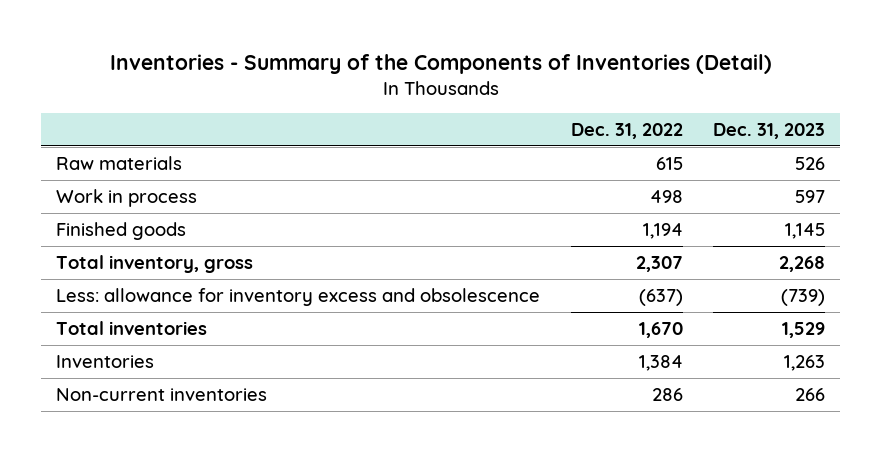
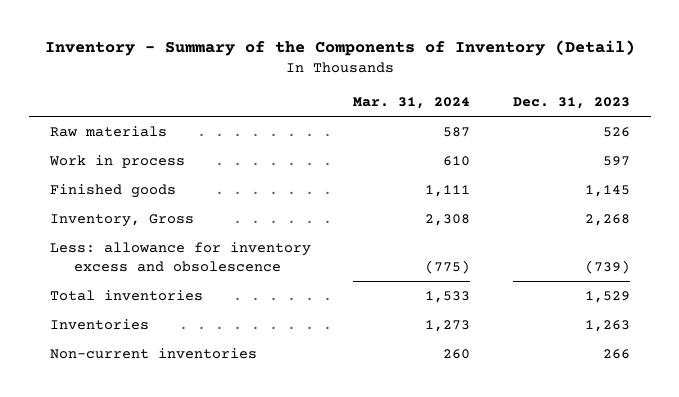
- Inventories - Summary of the Components of Inventories (Detail)
+ Inventory - Summary of the Components of Inventory (Detail)
- | Dec. 31, 2022 | Dec. 31, 2023
+ | Mar. 31, 2024 | Dec. 31, 2023
- Total inventory, gross | 2,307 | 2,268
+ Inventory, Gross | 2,308 | 2,268

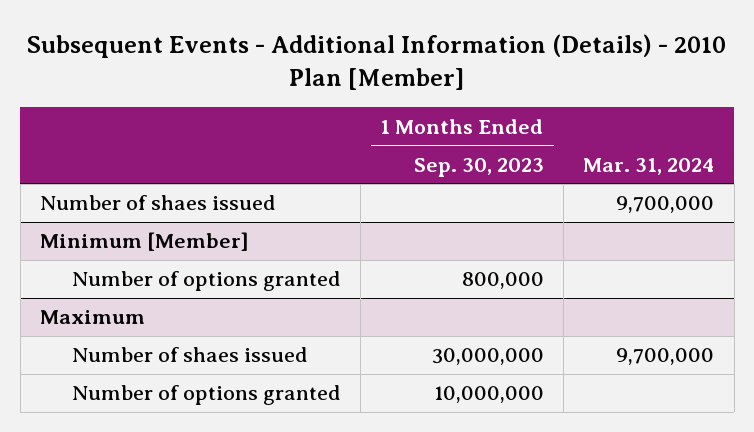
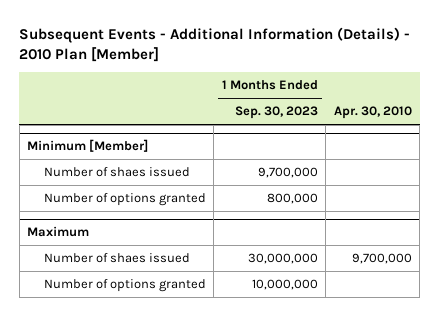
- | 1 Months Ended Sep. 30, 2023 | Mar. 31, 2024
+ | 1 Months Ended Sep. 30, 2023 | Apr. 30, 2010
- Number of shaes issued | | 9,700,000
@ Minimum [Member]
+ Number of shaes issued | 9,700,000 |

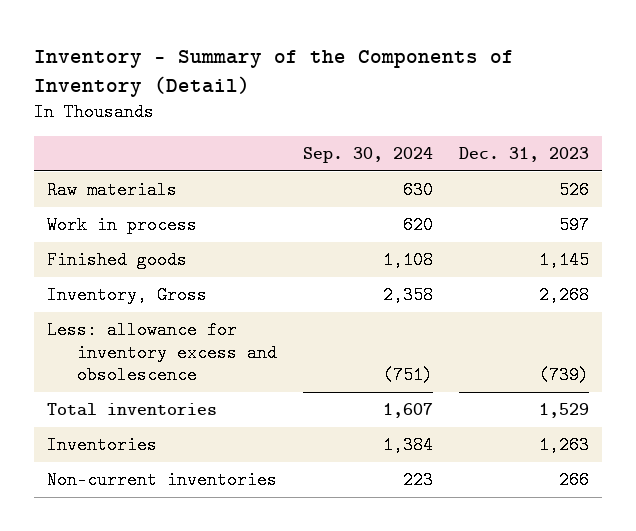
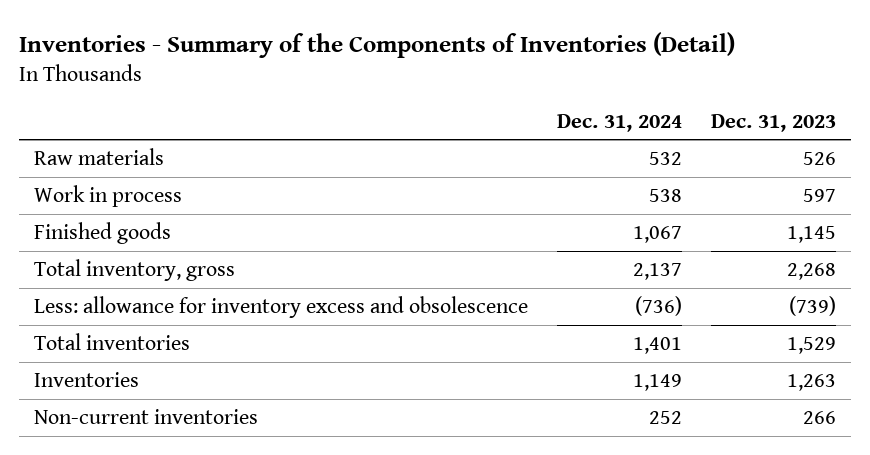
- Inventory - Summary of the Components of Inventory (Detail)
+ Inventories - Summary of the Components of Inventories (Detail)
- | Sep. 30, 2024 | Dec. 31, 2023
+ | Dec. 31, 2024 | Dec. 31, 2023
- Inventory, Gross | 2,358 | 2,268
+ Total inventory, gross | 2,137 | 2,268

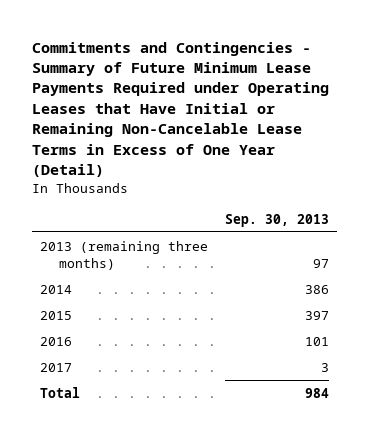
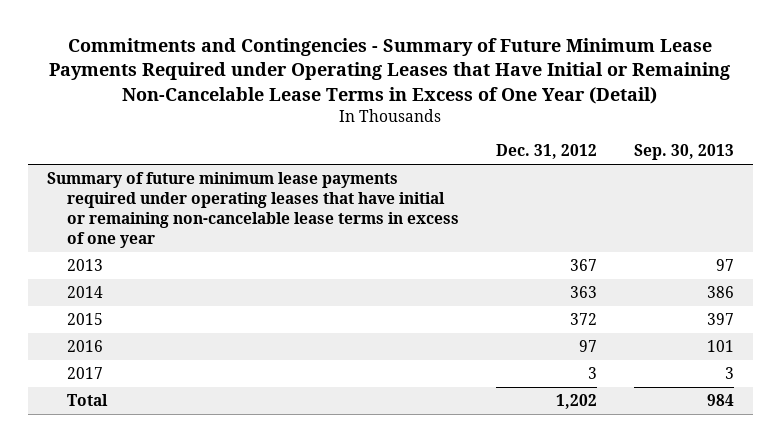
- | Sep. 30, 2013
+ | Dec. 31, 2012 | Sep. 30, 2013
- 2013 (remaining three months) | 97
+ Summary of future minimum lease payments required under operating leases that have initial or remaining non-cancelable lease terms in excess of one year
+ 2013 | 367 | 97

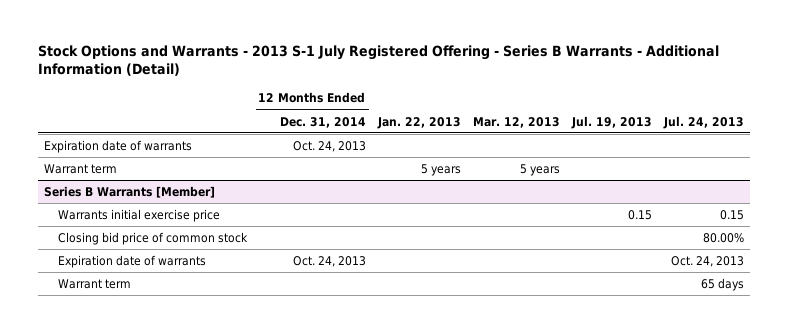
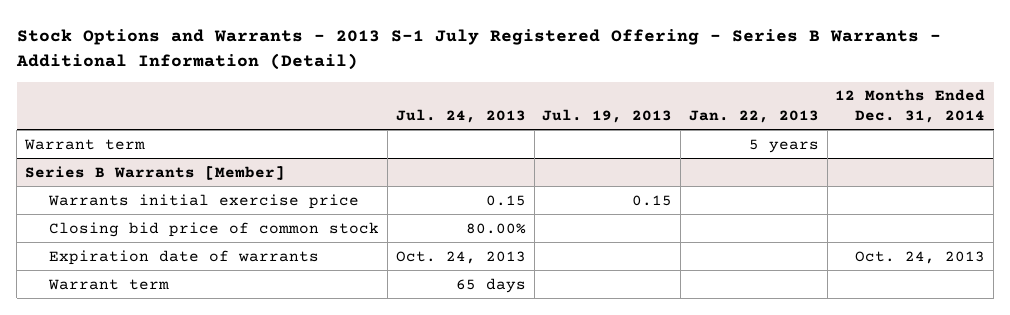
- | 12 Months Ended Dec. 31, 2014 | Jan. 22, 2013 | Mar. 12, 2013 | Jul. 19, 2013 | Jul. 24, 2013
+ | Jul. 24, 2013 | Jul. 19, 2013 | Jan. 22, 2013 | 12 Months Ended Dec. 31, 2014
- Expiration date of warrants | Oct. 24, 2013 | | | |

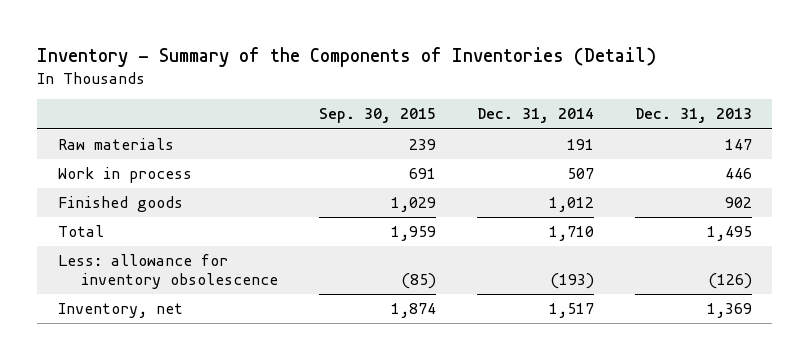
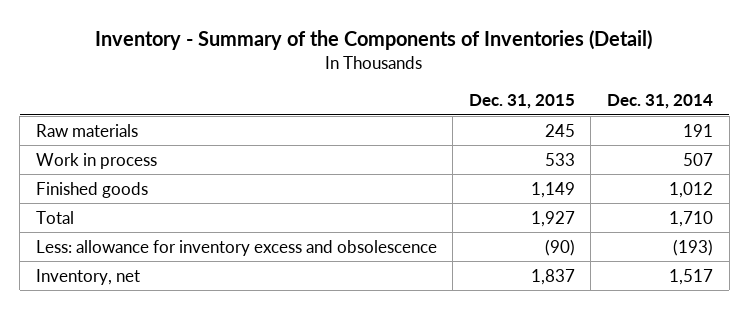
- | Sep. 30, 2015 | Dec. 31, 2014 | Dec. 31, 2013
+ | Dec. 31, 2015 | Dec. 31, 2014
- Less: allowance for inventory obsolescence | (85) | (193) | (126)
+ Less: allowance for inventory excess and obsolescence | (90) | (193)

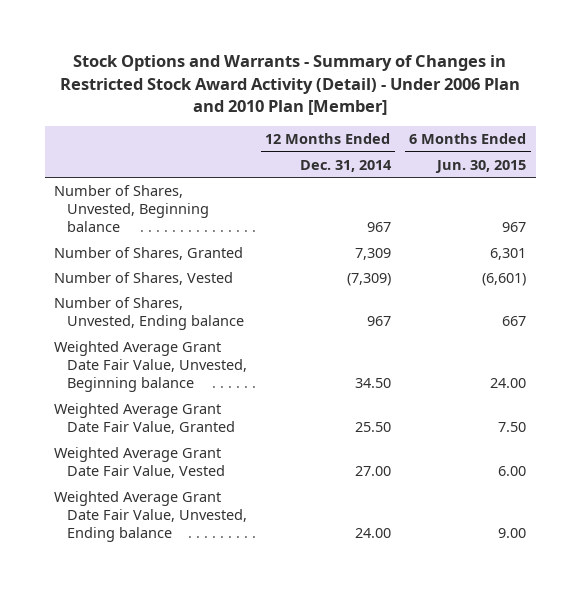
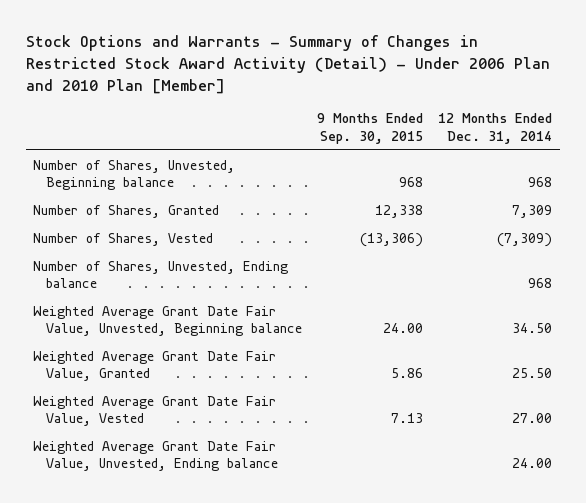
- | 12 Months Ended Dec. 31, 2014 | 6 Months Ended Jun. 30, 2015
+ | 9 Months Ended Sep. 30, 2015 | 12 Months Ended Dec. 31, 2014
- Number of Shares, Unvested, Beginning balance | 967 | 967
+ Number of Shares, Unvested, Beginning balance | 968 | 968
- Number of Shares, Unvested, Ending balance | 967 | 667
+ Number of Shares, Unvested, Ending balance | | 968

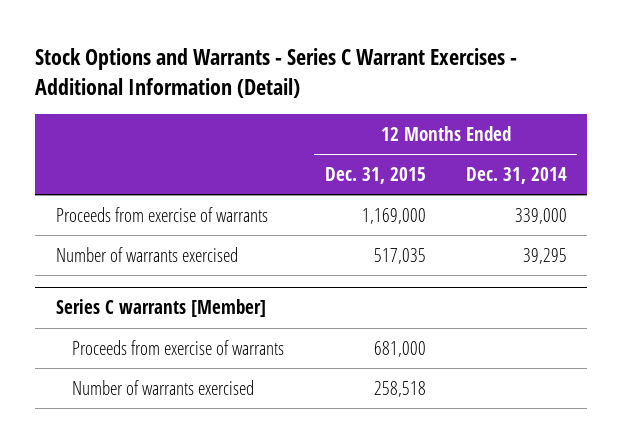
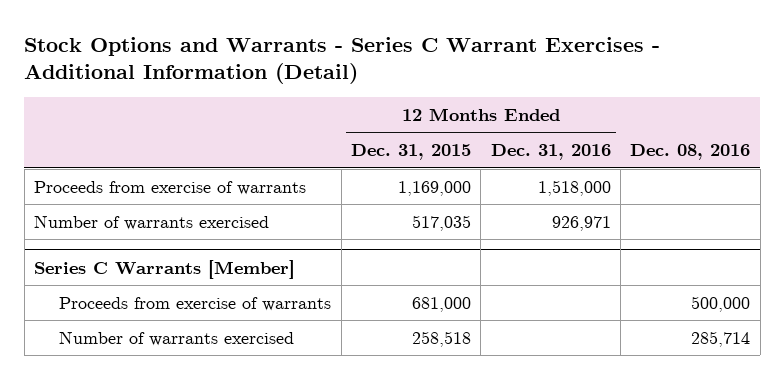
- | 12 Months Ended Dec. 31, 2015 | 12 Months Ended Dec. 31, 2014
+ | 12 Months Ended Dec. 31, 2015 | 12 Months Ended Dec. 31, 2016 | Dec. 08, 2016
- Series C warrants [Member]
+ Series C Warrants [Member]

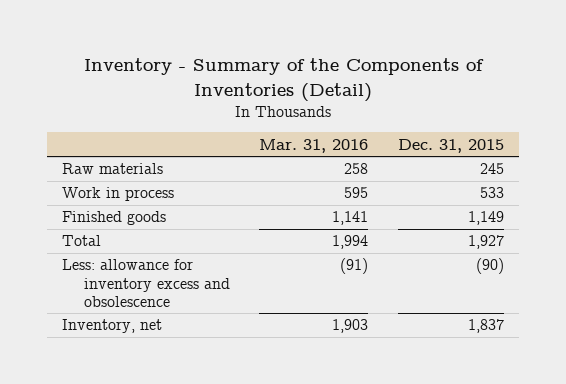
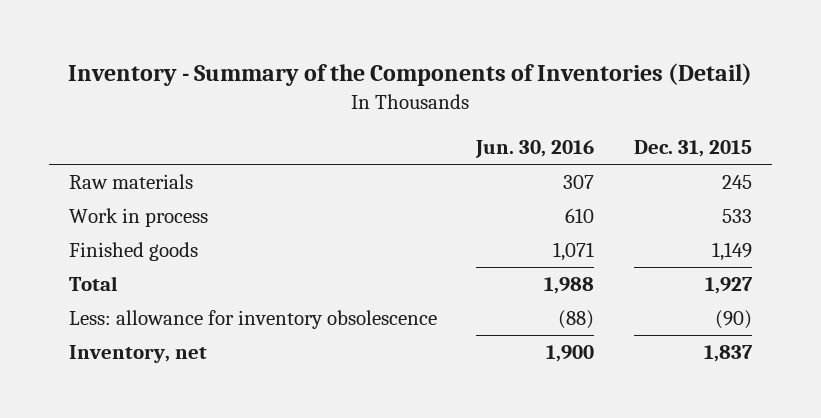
- | Mar. 31, 2016 | Dec. 31, 2015
+ | Jun. 30, 2016 | Dec. 31, 2015
- Less: allowance for inventory excess and obsolescence | (91) | (90)
+ Less: allowance for inventory obsolescence | (88) | (90)

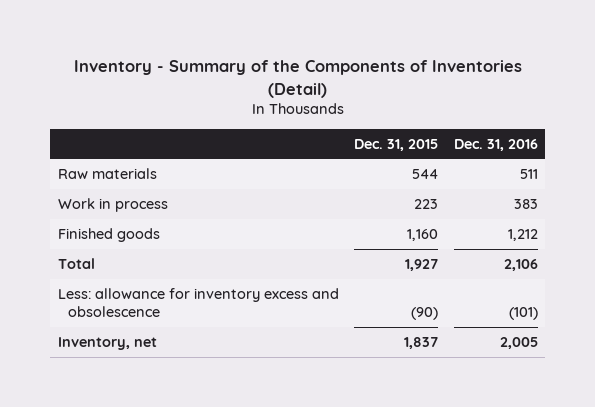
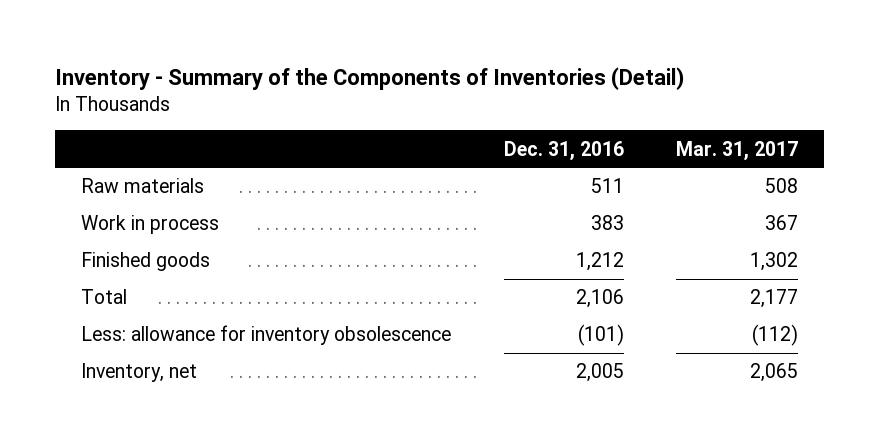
- | Dec. 31, 2015 | Dec. 31, 2016
+ | Dec. 31, 2016 | Mar. 31, 2017
- Less: allowance for inventory excess and obsolescence | (90) | (101)
+ Less: allowance for inventory obsolescence | (101) | (112)

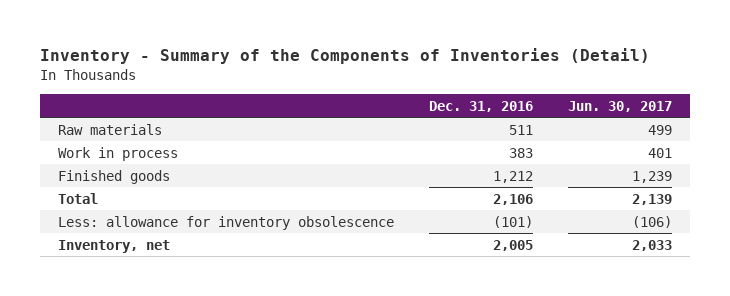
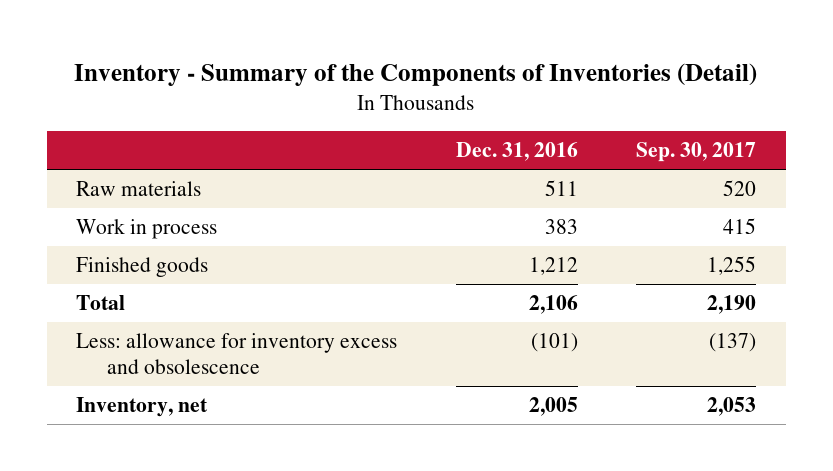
- | Dec. 31, 2016 | Jun. 30, 2017
+ | Dec. 31, 2016 | Sep. 30, 2017
- Less: allowance for inventory obsolescence | (101) | (106)
+ Less: allowance for inventory excess and obsolescence | (101) | (137)

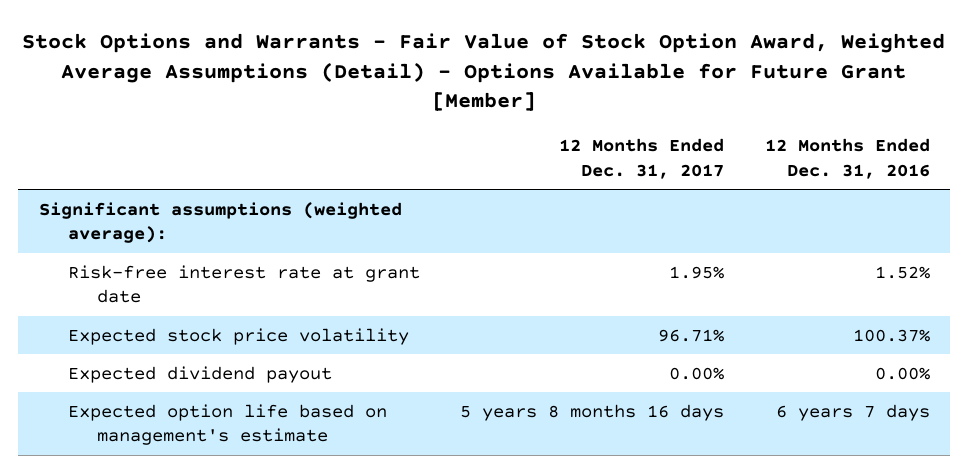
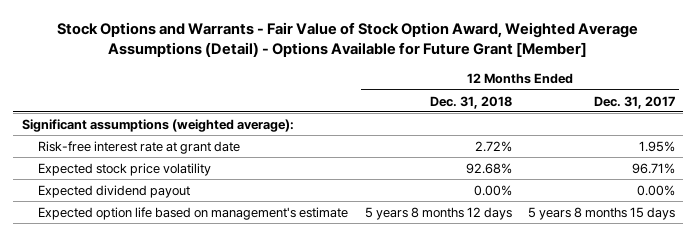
- | 12 Months Ended Dec. 31, 2017 | 12 Months Ended Dec. 31, 2016
+ | 12 Months Ended Dec. 31, 2018 | 12 Months Ended Dec. 31, 2017
- Expected option life based on management's estimate | 5 years 8 months 16 days | 6 years 7 days
+ Expected option life based on management's estimate | 5 years 8 months 12 days | 5 years 8 months 15 days

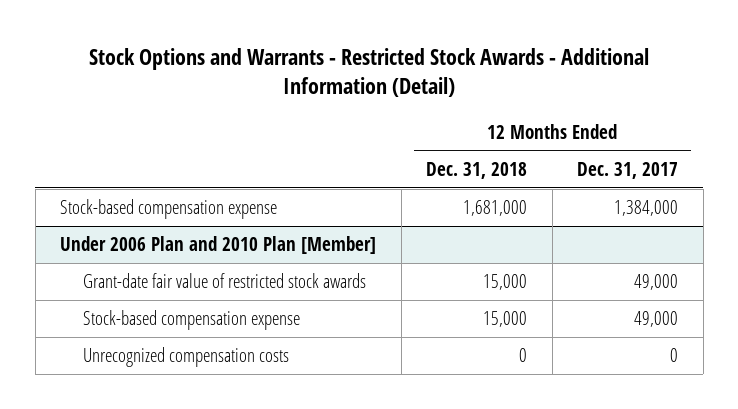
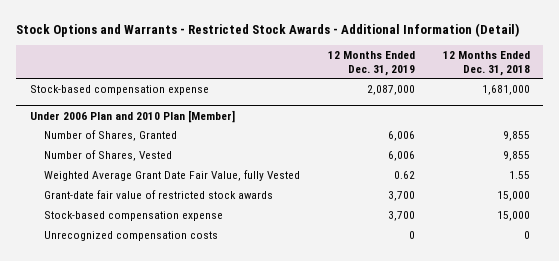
- | 12 Months Ended Dec. 31, 2018 | 12 Months Ended Dec. 31, 2017
+ | 12 Months Ended Dec. 31, 2019 | 12 Months Ended Dec. 31, 2018
@ Under 2006 Plan and 2010 Plan [Member]
+ Number of Shares, Granted | 6,006 | 9,855
+ Number of Shares, Vested | 6,006 | 9,855
+ Weighted Average Grant Date Fair Value, fully Vested | 0.62 | 1.55

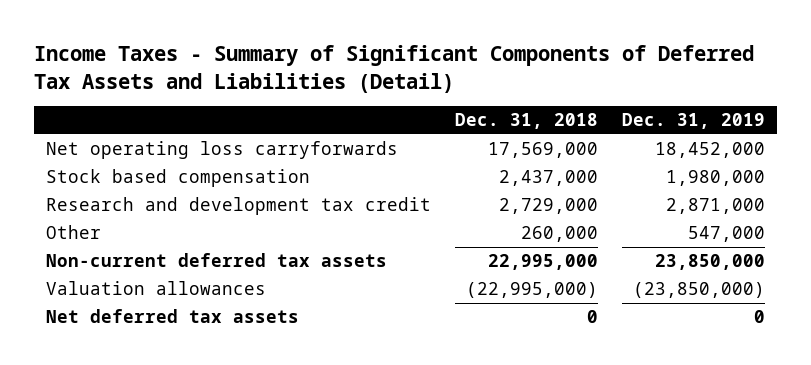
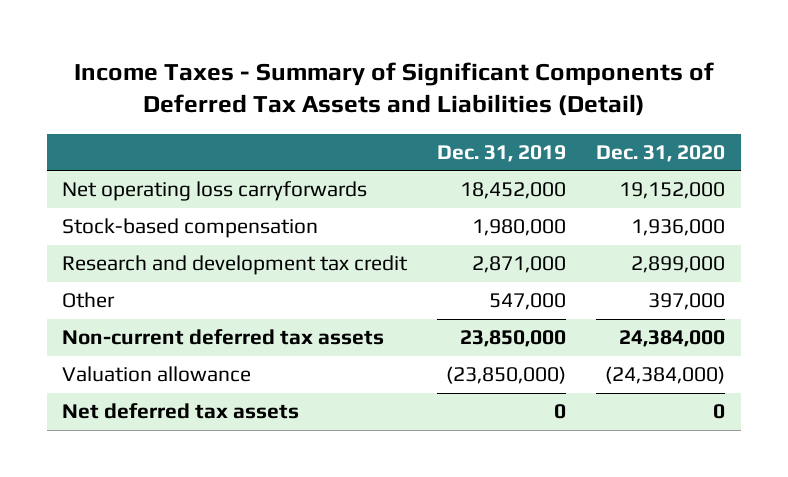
- | Dec. 31, 2018 | Dec. 31, 2019
+ | Dec. 31, 2019 | Dec. 31, 2020
- Stock based compensation | 2,437,000 | 1,980,000
+ Stock-based compensation | 1,980,000 | 1,936,000
- Valuation allowances | (22,995,000) | (23,850,000)
+ Valuation allowance | (23,850,000) | (24,384,000)

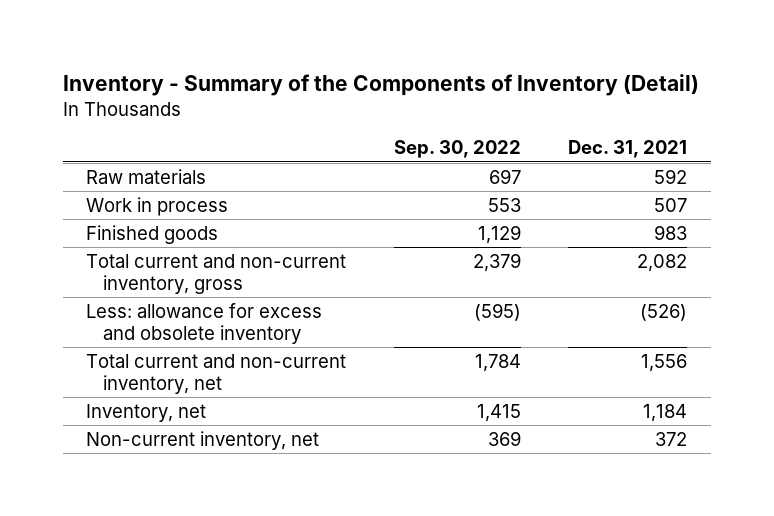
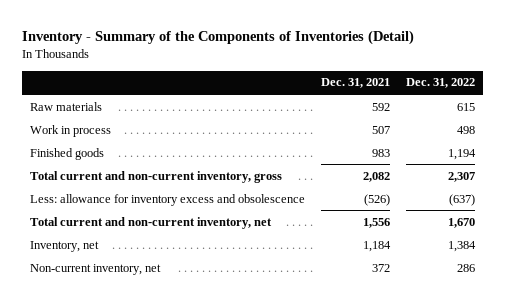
- Inventory - Summary of the Components of Inventory (Detail)
+ Inventory - Summary of the Components of Inventories (Detail)
- | Sep. 30, 2022 | Dec. 31, 2021
+ | Dec. 31, 2021 | Dec. 31, 2022
- Less: allowance for excess and obsolete inventory | (595) | (526)
+ Less: allowance for inventory excess and obsolescence | (526) | (637)

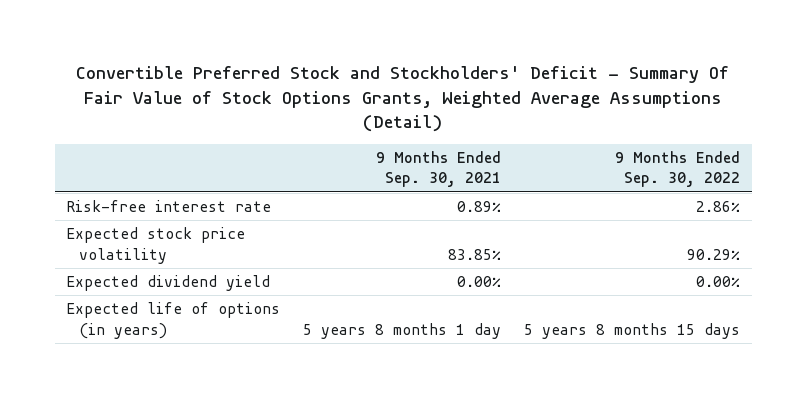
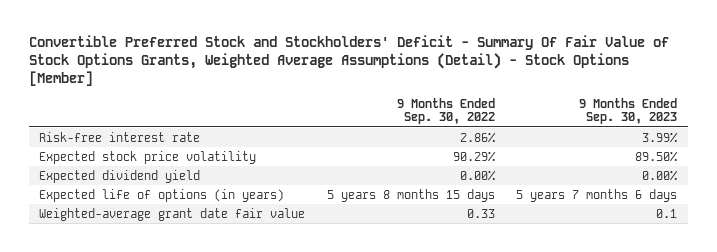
- Convertible Preferred Stock and Stockholders' Deficit - Summary Of Fair Value of Stock Options Grants, Weighted Average Assumptions (Detail)
+ Convertible Preferred Stock and Stockholders' Deficit - Summary Of Fair Value of Stock Options Grants, Weighted Average Assumptions (Detail) - Stock Options [Member]
- | 9 Months Ended Sep. 30, 2021 | 9 Months Ended Sep. 30, 2022
+ | 9 Months Ended Sep. 30, 2022 | 9 Months Ended Sep. 30, 2023
+ Weighted-average grant date fair value | 0.33 | 0.1

